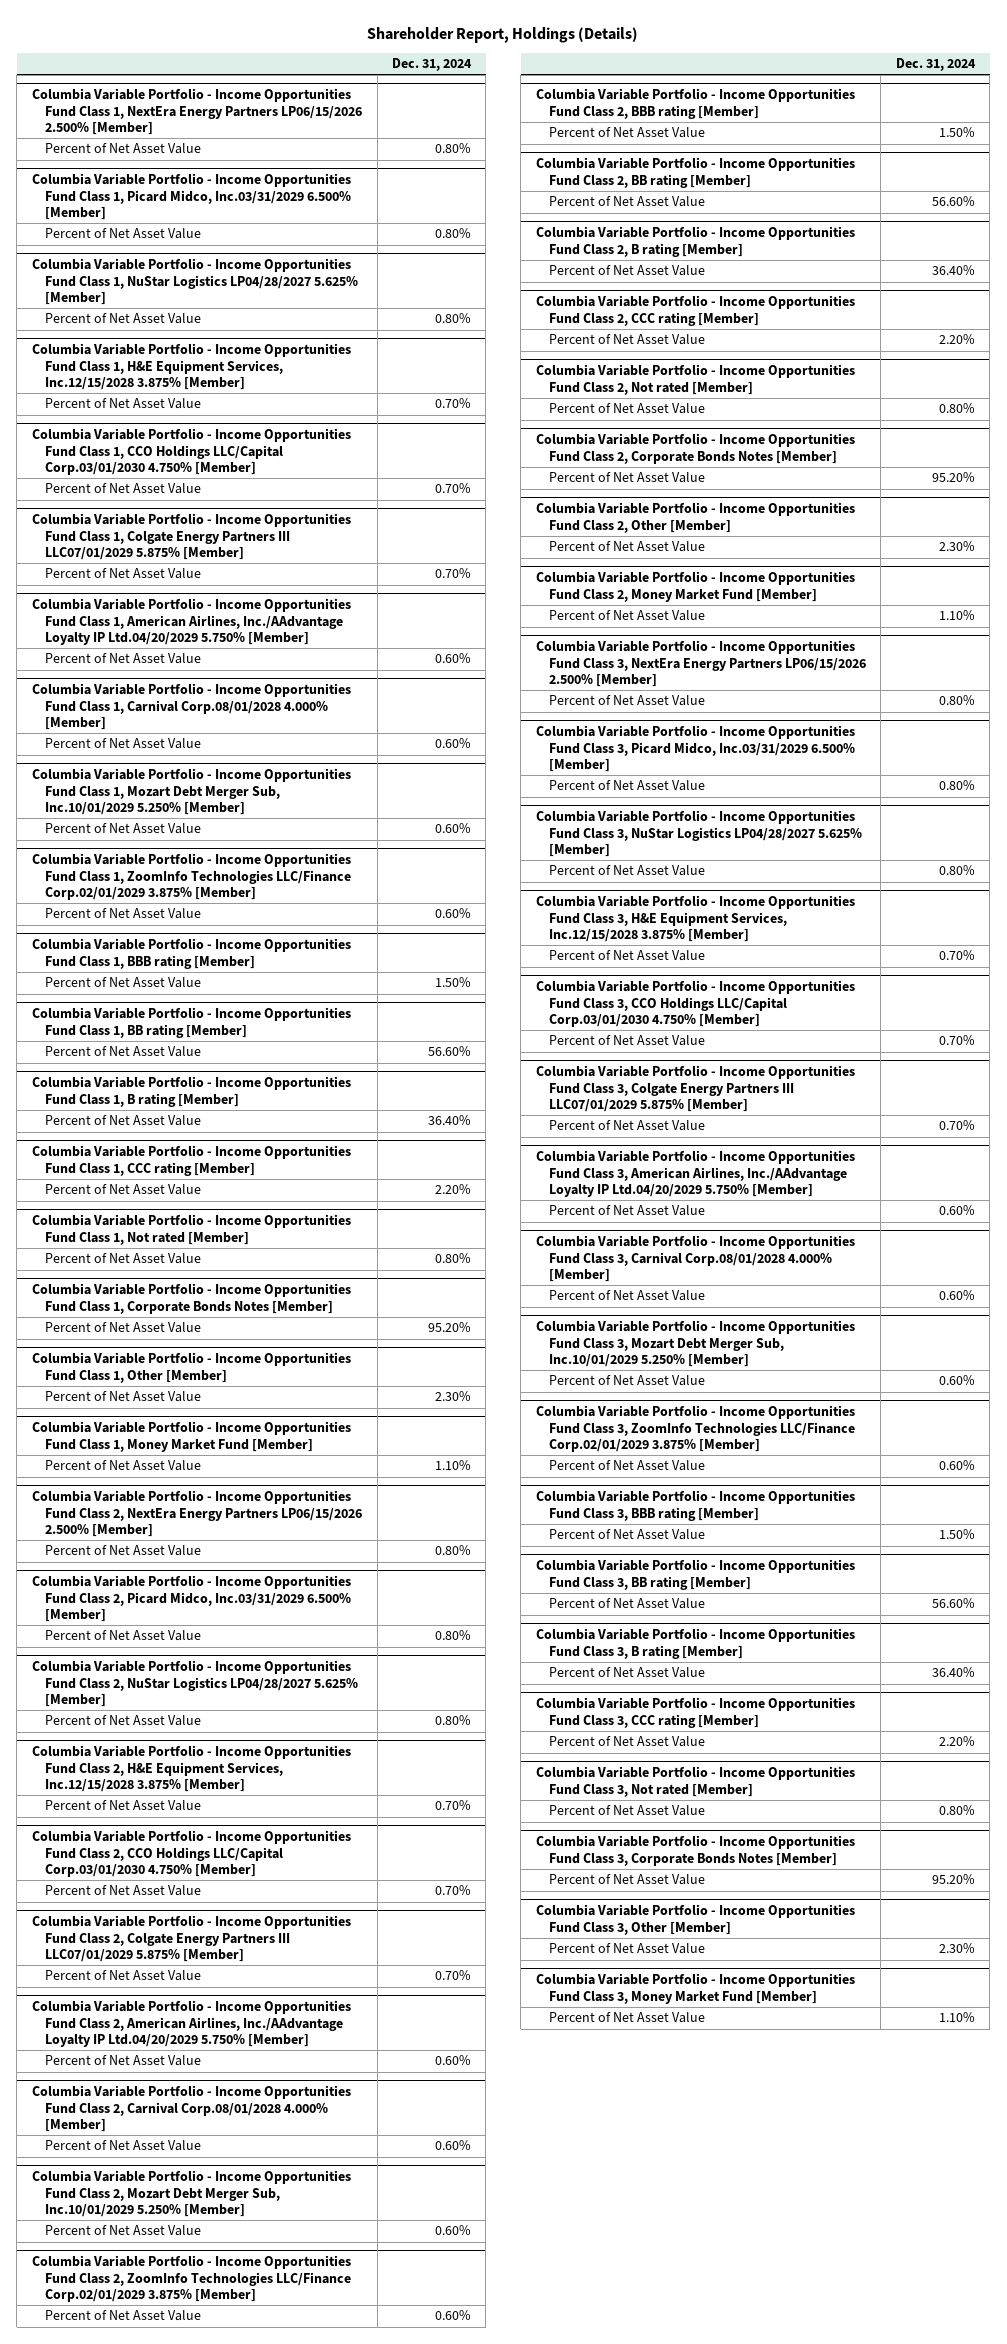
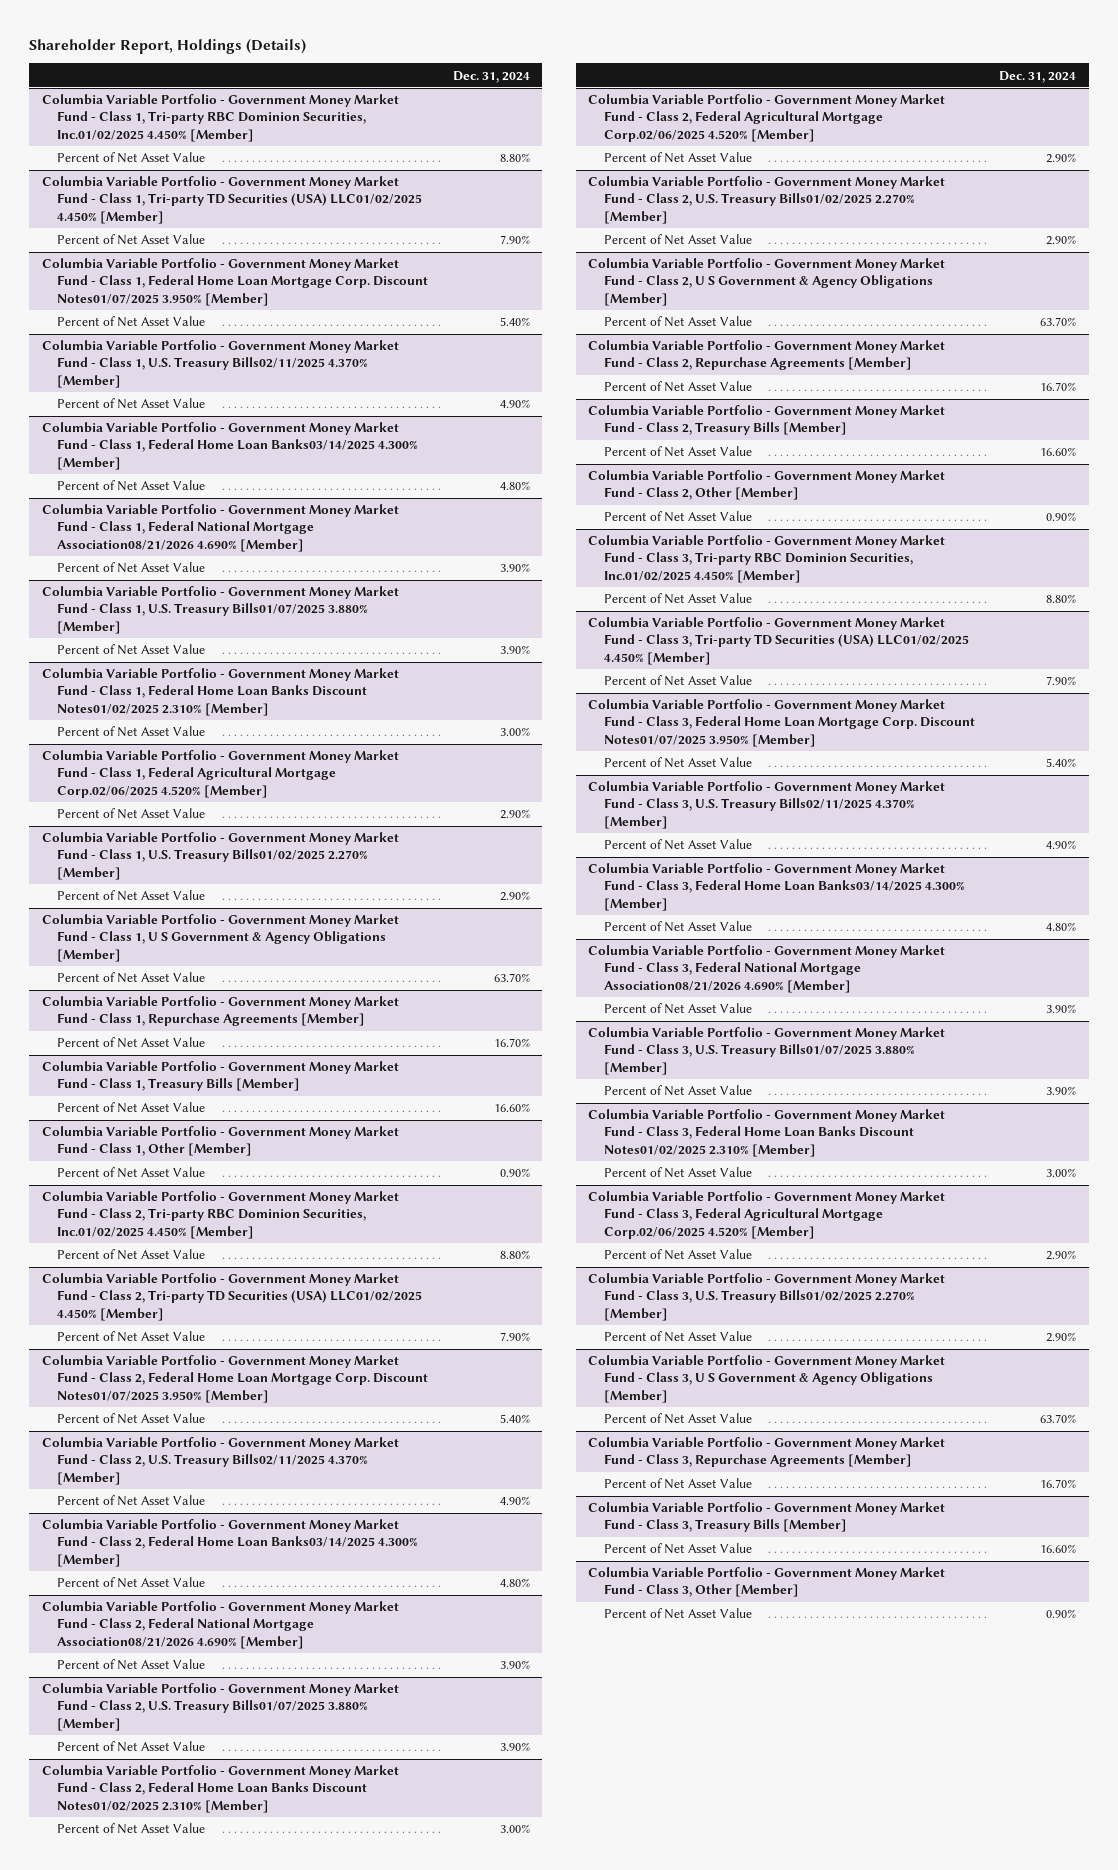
- Columbia Variable Portfolio - Income Opportunities Fund Class 1, NextEra Energy Partners LP06/15/2026 2.500% [Member]
- Percent of Net Asset Value | 0.80%
- Columbia Variable Portfolio - Income Opportunities Fund Class 1, Picard Midco, Inc.03/31/2029 6.500% [Member]
- Percent of Net Asset Value | 0.80%
- Columbia Variable Portfolio - Income Opportunities Fund Class 1, NuStar Logistics LP04/28/2027 5.625% [Member]
- Percent of Net Asset Value | 0.80%
- Columbia Variable Portfolio - Income Opportunities Fund Class 1, H&E Equipment Services, Inc.12/15/2028 3.875% [Member]
- Percent of Net Asset Value | 0.70%
- Columbia Variable Portfolio - Income Opportunities Fund Class 1, CCO Holdings LLC/Capital Corp.03/01/2030 4.750% [Member]
- Percent of Net Asset Value | 0.70%
- Columbia Variable Portfolio - Income Opportunities Fund Class 1, Colgate Energy Partners III LLC07/01/2029 5.875% [Member]
- Percent of Net Asset Value | 0.70%
- Columbia Variable Portfolio - Income Opportunities Fund Class 1, American Airlines, Inc./AAdvantage Loyalty IP Ltd.04/20/2029 5.750% [Member]
- Percent of Net Asset Value | 0.60%
- Columbia Variable Portfolio - Income Opportunities Fund Class 1, Carnival Corp.08/01/2028 4.000% [Member]
- Percent of Net Asset Value | 0.60%
- Columbia Variable Portfolio - Income Opportunities Fund Class 1, Mozart Debt Merger Sub, Inc.10/01/2029 5.250% [Member]
- Percent of Net Asset Value | 0.60%
- Columbia Variable Portfolio - Income Opportunities Fund Class 1, ZoomInfo Technologies LLC/Finance Corp.02/01/2029 3.875% [Member]
- Percent of Net Asset Value | 0.60%
- Columbia Variable Portfolio - Income Opportunities Fund Class 1, BBB rating [Member]
- Percent of Net Asset Value | 1.50%
- Columbia Variable Portfolio - Income Opportunities Fund Class 1, BB rating [Member]
- Percent of Net Asset Value | 56.60%
- Columbia Variable Portfolio - Income Opportunities Fund Class 1, B rating [Member]
- Percent of Net Asset Value | 36.40%
- Columbia Variable Portfolio - Income Opportunities Fund Class 1, CCC rating [Member]
- Percent of Net Asset Value | 2.20%
- Columbia Variable Portfolio - Income Opportunities Fund Class 1, Not rated [Member]
- Percent of Net Asset Value | 0.80%
- Columbia Variable Portfolio - Income Opportunities Fund Class 1, Corporate Bonds Notes [Member]
- Percent of Net Asset Value | 95.20%
- Columbia Variable Portfolio - Income Opportunities Fund Class 1, Other [Member]
- Percent of Net Asset Value | 2.30%
- Columbia Variable Portfolio - Income Opportunities Fund Class 1, Money Market Fund [Member]
- Percent of Net Asset Value | 1.10%
- Columbia Variable Portfolio - Income Opportunities Fund Class 2, NextEra Energy Partners LP06/15/2026 2.500% [Member]
- Percent of Net Asset Value | 0.80%
- Columbia Variable Portfolio - Income Opportunities Fund Class 2, Picard Midco, Inc.03/31/2029 6.500% [Member]
- Percent of Net Asset Value | 0.80%
- Columbia Variable Portfolio - Income Opportunities Fund Class 2, NuStar Logistics LP04/28/2027 5.625% [Member]
- Percent of Net Asset Value | 0.80%
- Columbia Variable Portfolio - Income Opportunities Fund Class 2, H&E Equipment Services, Inc.12/15/2028 3.875% [Member]
- Percent of Net Asset Value | 0.70%
- Columbia Variable Portfolio - Income Opportunities Fund Class 2, CCO Holdings LLC/Capital Corp.03/01/2030 4.750% [Member]
- Percent of Net Asset Value | 0.70%
- Columbia Variable Portfolio - Income Opportunities Fund Class 2, Colgate Energy Partners III LLC07/01/2029 5.875% [Member]
- Percent of Net Asset Value | 0.70%
- Columbia Variable Portfolio - Income Opportunities Fund Class 2, American Airlines, Inc./AAdvantage Loyalty IP Ltd.04/20/2029 5.750% [Member]
- Percent of Net Asset Value | 0.60%
- Columbia Variable Portfolio - Income Opportunities Fund Class 2, Carnival Corp.08/01/2028 4.000% [Member]
- Percent of Net Asset Value | 0.60%
- Columbia Variable Portfolio - Income Opportunities Fund Class 2, Mozart Debt Merger Sub, Inc.10/01/2029 5.250% [Member]
- Percent of Net Asset Value | 0.60%
- Columbia Variable Portfolio - Income Opportunities Fund Class 2, ZoomInfo Technologies LLC/Finance Corp.02/01/2029 3.875% [Member]
- Percent of Net Asset Value | 0.60%
- Columbia Variable Portfolio - Income Opportunities Fund Class 2, BBB rating [Member]
- Percent of Net Asset Value | 1.50%
- Columbia Variable Portfolio - Income Opportunities Fund Class 2, BB rating [Member]
- Percent of Net Asset Value | 56.60%
- Columbia Variable Portfolio - Income Opportunities Fund Class 2, B rating [Member]
- Percent of Net Asset Value | 36.40%
- Columbia Variable Portfolio - Income Opportunities Fund Class 2, CCC rating [Member]
- Percent of Net Asset Value | 2.20%
- Columbia Variable Portfolio - Income Opportunities Fund Class 2, Not rated [Member]
- Percent of Net Asset Value | 0.80%
- Columbia Variable Portfolio - Income Opportunities Fund Class 2, Corporate Bonds Notes [Member]
- Percent of Net Asset Value | 95.20%
- Columbia Variable Portfolio - Income Opportunities Fund Class 2, Other [Member]
- Percent of Net Asset Value | 2.30%
- Columbia Variable Portfolio - Income Opportunities Fund Class 2, Money Market Fund [Member]
- Percent of Net Asset Value | 1.10%
- Columbia Variable Portfolio - Income Opportunities Fund Class 3, NextEra Energy Partners LP06/15/2026 2.500% [Member]
- Percent of Net Asset Value | 0.80%
- Columbia Variable Portfolio - Income Opportunities Fund Class 3, Picard Midco, Inc.03/31/2029 6.500% [Member]
- Percent of Net Asset Value | 0.80%
- Columbia Variable Portfolio - Income Opportunities Fund Class 3, NuStar Logistics LP04/28/2027 5.625% [Member]
- Percent of Net Asset Value | 0.80%
- Columbia Variable Portfolio - Income Opportunities Fund Class 3, H&E Equipment Services, Inc.12/15/2028 3.875% [Member]
- Percent of Net Asset Value | 0.70%
- Columbia Variable Portfolio - Income Opportunities Fund Class 3, CCO Holdings LLC/Capital Corp.03/01/2030 4.750% [Member]
- Percent of Net Asset Value | 0.70%
- Columbia Variable Portfolio - Income Opportunities Fund Class 3, Colgate Energy Partners III LLC07/01/2029 5.875% [Member]
- Percent of Net Asset Value | 0.70%
- Columbia Variable Portfolio - Income Opportunities Fund Class 3, American Airlines, Inc./AAdvantage Loyalty IP Ltd.04/20/2029 5.750% [Member]
- Percent of Net Asset Value | 0.60%
- Columbia Variable Portfolio - Income Opportunities Fund Class 3, Carnival Corp.08/01/2028 4.000% [Member]
- Percent of Net Asset Value | 0.60%
- Columbia Variable Portfolio - Income Opportunities Fund Class 3, Mozart Debt Merger Sub, Inc.10/01/2029 5.250% [Member]
- Percent of Net Asset Value | 0.60%
- Columbia Variable Portfolio - Income Opportunities Fund Class 3, ZoomInfo Technologies LLC/Finance Corp.02/01/2029 3.875% [Member]
- Percent of Net Asset Value | 0.60%
- Columbia Variable Portfolio - Income Opportunities Fund Class 3, BBB rating [Member]
- Percent of Net Asset Value | 1.50%
- Columbia Variable Portfolio - Income Opportunities Fund Class 3, BB rating [Member]
- Percent of Net Asset Value | 56.60%
- Columbia Variable Portfolio - Income Opportunities Fund Class 3, B rating [Member]
- Percent of Net Asset Value | 36.40%
- Columbia Variable Portfolio - Income Opportunities Fund Class 3, CCC rating [Member]
- Percent of Net Asset Value | 2.20%
- Columbia Variable Portfolio - Income Opportunities Fund Class 3, Not rated [Member]
- Percent of Net Asset Value | 0.80%
- Columbia Variable Portfolio - Income Opportunities Fund Class 3, Corporate Bonds Notes [Member]
- Percent of Net Asset Value | 95.20%
- Columbia Variable Portfolio - Income Opportunities Fund Class 3, Other [Member]
- Percent of Net Asset Value | 2.30%
- Columbia Variable Portfolio - Income Opportunities Fund Class 3, Money Market Fund [Member]
- Percent of Net Asset Value | 1.10%
+ Columbia Variable Portfolio - Government Money Market Fund - Class 1, Tri-party RBC Dominion Securities, Inc.01/02/2025 4.450% [Member]
+ Percent of Net Asset Value | 8.80%
+ Columbia Variable Portfolio - Government Money Market Fund - Class 1, Tri-party TD Securities (USA) LLC01/02/2025 4.450% [Member]
+ Percent of Net Asset Value | 7.90%
+ Columbia Variable Portfolio - Government Money Market Fund - Class 1, Federal Home Loan Mortgage Corp. Discount Notes01/07/2025 3.950% [Member]
+ Percent of Net Asset Value | 5.40%
+ Columbia Variable Portfolio - Government Money Market Fund - Class 1, U.S. Treasury Bills02/11/2025 4.370% [Member]
+ Percent of Net Asset Value | 4.90%
+ Columbia Variable Portfolio - Government Money Market Fund - Class 1, Federal Home Loan Banks03/14/2025 4.300% [Member]
+ Percent of Net Asset Value | 4.80%
+ Columbia Variable Portfolio - Government Money Market Fund - Class 1, Federal National Mortgage Association08/21/2026 4.690% [Member]
+ Percent of Net Asset Value | 3.90%
+ Columbia Variable Portfolio - Government Money Market Fund - Class 1, U.S. Treasury Bills01/07/2025 3.880% [Member]
+ Percent of Net Asset Value | 3.90%
+ Columbia Variable Portfolio - Government Money Market Fund - Class 1, Federal Home Loan Banks Discount Notes01/02/2025 2.310% [Member]
+ Percent of Net Asset Value | 3.00%
+ Columbia Variable Portfolio - Government Money Market Fund - Class 1, Federal Agricultural Mortgage Corp.02/06/2025 4.520% [Member]
+ Percent of Net Asset Value | 2.90%
+ Columbia Variable Portfolio - Government Money Market Fund - Class 1, U.S. Treasury Bills01/02/2025 2.270% [Member]
+ Percent of Net Asset Value | 2.90%
+ Columbia Variable Portfolio - Government Money Market Fund - Class 1, U S Government & Agency Obligations [Member]
+ Percent of Net Asset Value | 63.70%
+ Columbia Variable Portfolio - Government Money Market Fund - Class 1, Repurchase Agreements [Member]
+ Percent of Net Asset Value | 16.70%
+ Columbia Variable Portfolio - Government Money Market Fund - Class 1, Treasury Bills [Member]
+ Percent of Net Asset Value | 16.60%
+ Columbia Variable Portfolio - Government Money Market Fund - Class 1, Other [Member]
+ Percent of Net Asset Value | 0.90%
+ Columbia Variable Portfolio - Government Money Market Fund - Class 2, Tri-party RBC Dominion Securities, Inc.01/02/2025 4.450% [Member]
+ Percent of Net Asset Value | 8.80%
+ Columbia Variable Portfolio - Government Money Market Fund - Class 2, Tri-party TD Securities (USA) LLC01/02/2025 4.450% [Member]
+ Percent of Net Asset Value | 7.90%
+ Columbia Variable Portfolio - Government Money Market Fund - Class 2, Federal Home Loan Mortgage Corp. Discount Notes01/07/2025 3.950% [Member]
+ Percent of Net Asset Value | 5.40%
+ Columbia Variable Portfolio - Government Money Market Fund - Class 2, U.S. Treasury Bills02/11/2025 4.370% [Member]
+ Percent of Net Asset Value | 4.90%
+ Columbia Variable Portfolio - Government Money Market Fund - Class 2, Federal Home Loan Banks03/14/2025 4.300% [Member]
+ Percent of Net Asset Value | 4.80%
+ Columbia Variable Portfolio - Government Money Market Fund - Class 2, Federal National Mortgage Association08/21/2026 4.690% [Member]
+ Percent of Net Asset Value | 3.90%
+ Columbia Variable Portfolio - Government Money Market Fund - Class 2, U.S. Treasury Bills01/07/2025 3.880% [Member]
+ Percent of Net Asset Value | 3.90%
+ Columbia Variable Portfolio - Government Money Market Fund - Class 2, Federal Home Loan Banks Discount Notes01/02/2025 2.310% [Member]
+ Percent of Net Asset Value | 3.00%
+ Columbia Variable Portfolio - Government Money Market Fund - Class 2, Federal Agricultural Mortgage Corp.02/06/2025 4.520% [Member]
+ Percent of Net Asset Value | 2.90%
+ Columbia Variable Portfolio - Government Money Market Fund - Class 2, U.S. Treasury Bills01/02/2025 2.270% [Member]
+ Percent of Net Asset Value | 2.90%
+ Columbia Variable Portfolio - Government Money Market Fund - Class 2, U S Government & Agency Obligations [Member]
+ Percent of Net Asset Value | 63.70%
+ Columbia Variable Portfolio - Government Money Market Fund - Class 2, Repurchase Agreements [Member]
+ Percent of Net Asset Value | 16.70%
+ Columbia Variable Portfolio - Government Money Market Fund - Class 2, Treasury Bills [Member]
+ Percent of Net Asset Value | 16.60%
+ Columbia Variable Portfolio - Government Money Market Fund - Class 2, Other [Member]
+ Percent of Net Asset Value | 0.90%
+ Columbia Variable Portfolio - Government Money Market Fund - Class 3, Tri-party RBC Dominion Securities, Inc.01/02/2025 4.450% [Member]
+ Percent of Net Asset Value | 8.80%
+ Columbia Variable Portfolio - Government Money Market Fund - Class 3, Tri-party TD Securities (USA) LLC01/02/2025 4.450% [Member]
+ Percent of Net Asset Value | 7.90%
+ Columbia Variable Portfolio - Government Money Market Fund - Class 3, Federal Home Loan Mortgage Corp. Discount Notes01/07/2025 3.950% [Member]
+ Percent of Net Asset Value | 5.40%
+ Columbia Variable Portfolio - Government Money Market Fund - Class 3, U.S. Treasury Bills02/11/2025 4.370% [Member]
+ Percent of Net Asset Value | 4.90%
+ Columbia Variable Portfolio - Government Money Market Fund - Class 3, Federal Home Loan Banks03/14/2025 4.300% [Member]
+ Percent of Net Asset Value | 4.80%
+ Columbia Variable Portfolio - Government Money Market Fund - Class 3, Federal National Mortgage Association08/21/2026 4.690% [Member]
+ Percent of Net Asset Value | 3.90%
+ Columbia Variable Portfolio - Government Money Market Fund - Class 3, U.S. Treasury Bills01/07/2025 3.880% [Member]
+ Percent of Net Asset Value | 3.90%
+ Columbia Variable Portfolio - Government Money Market Fund - Class 3, Federal Home Loan Banks Discount Notes01/02/2025 2.310% [Member]
+ Percent of Net Asset Value | 3.00%
+ Columbia Variable Portfolio - Government Money Market Fund - Class 3, Federal Agricultural Mortgage Corp.02/06/2025 4.520% [Member]
+ Percent of Net Asset Value | 2.90%
+ Columbia Variable Portfolio - Government Money Market Fund - Class 3, U.S. Treasury Bills01/02/2025 2.270% [Member]
+ Percent of Net Asset Value | 2.90%
+ Columbia Variable Portfolio - Government Money Market Fund - Class 3, U S Government & Agency Obligations [Member]
+ Percent of Net Asset Value | 63.70%
+ Columbia Variable Portfolio - Government Money Market Fund - Class 3, Repurchase Agreements [Member]
+ Percent of Net Asset Value | 16.70%
+ Columbia Variable Portfolio - Government Money Market Fund - Class 3, Treasury Bills [Member]
+ Percent of Net Asset Value | 16.60%
+ Columbia Variable Portfolio - Government Money Market Fund - Class 3, Other [Member]
+ Percent of Net Asset Value | 0.90%

